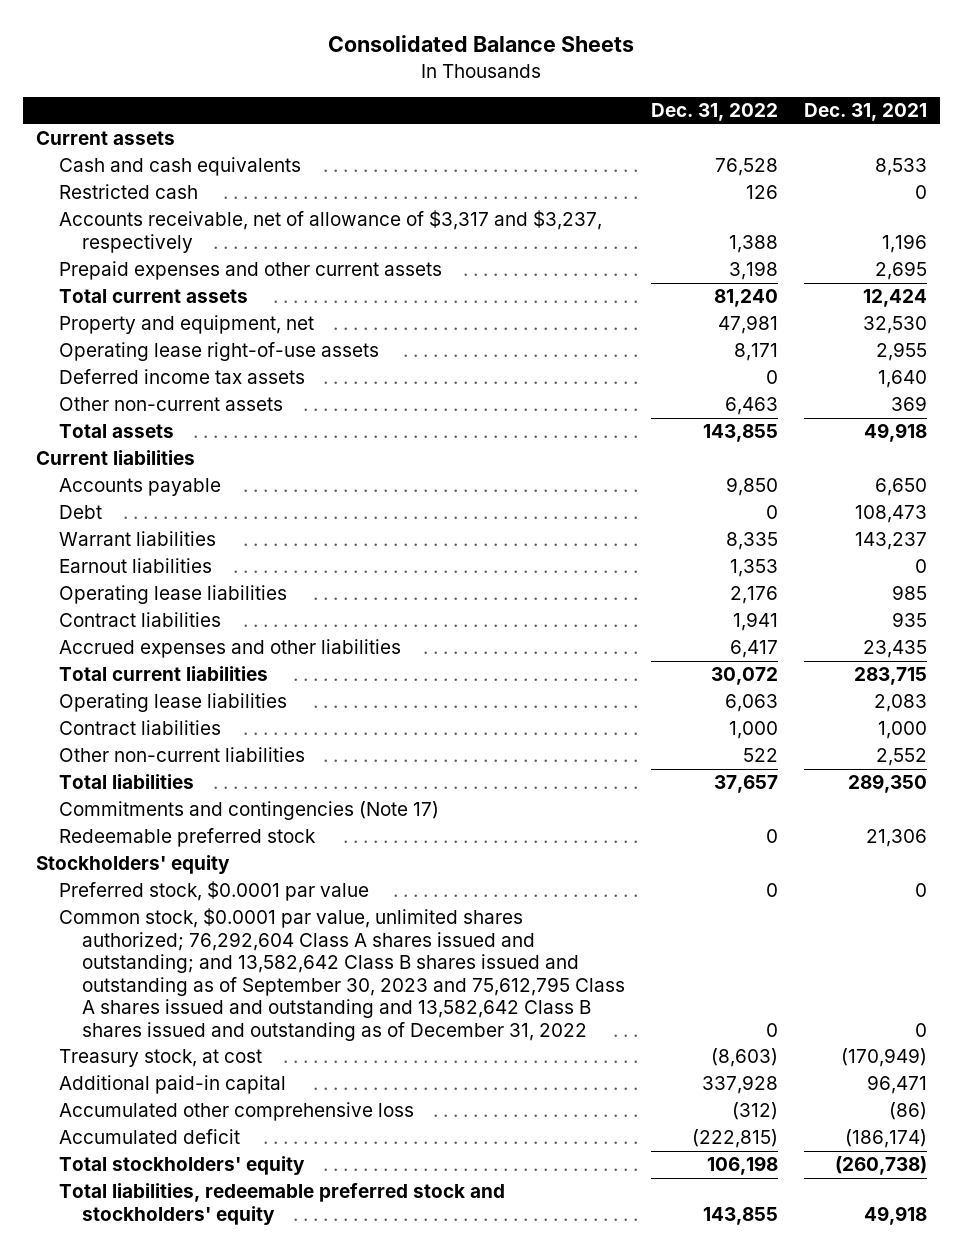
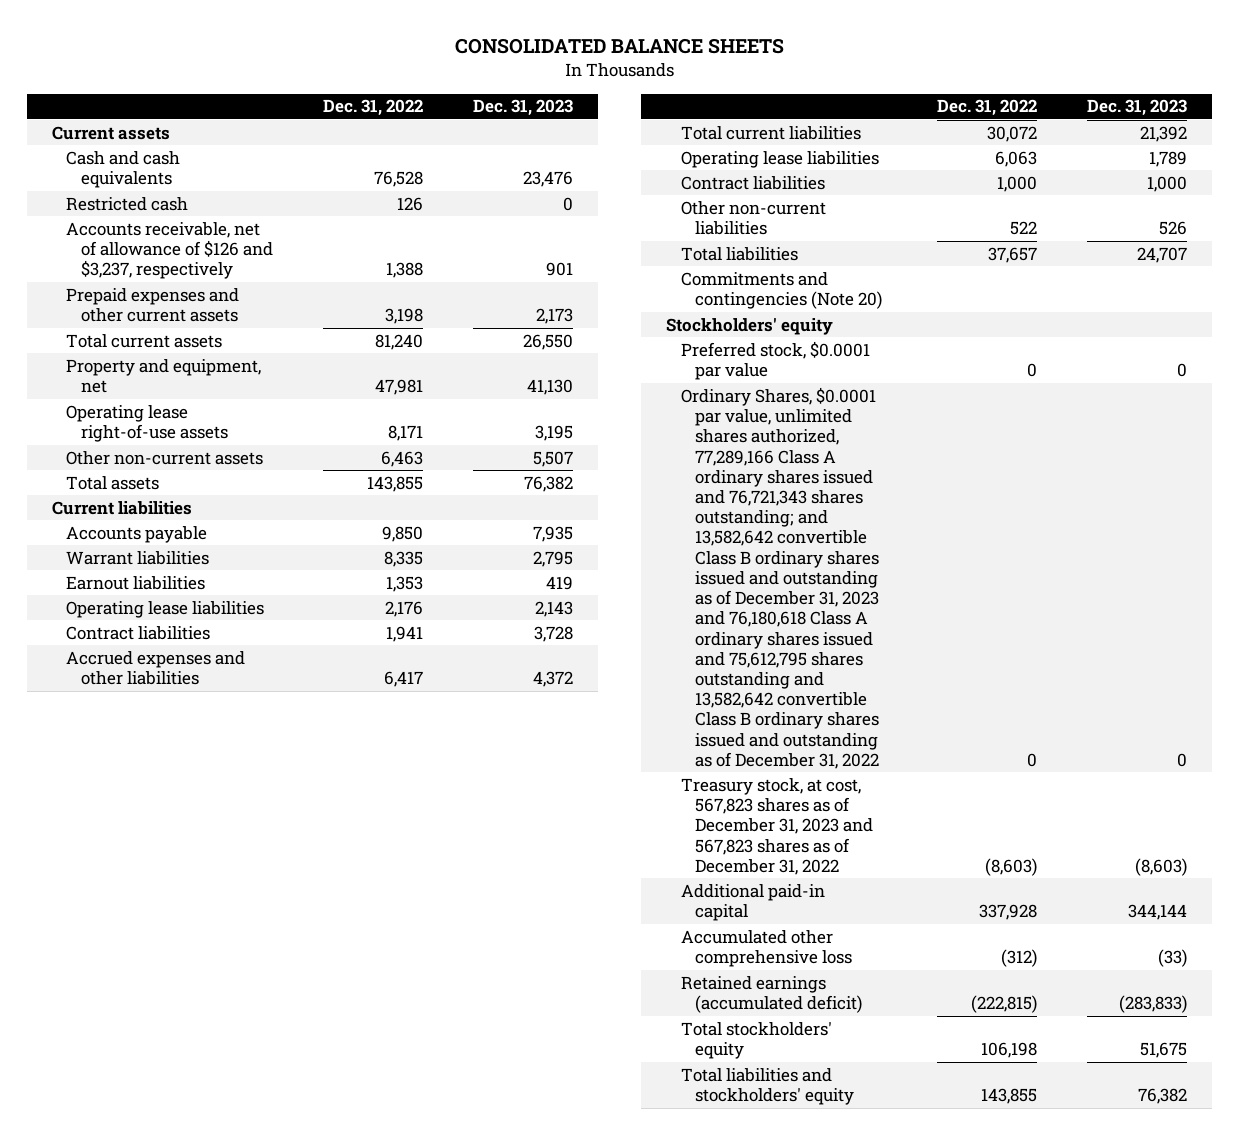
- Consolidated Balance Sheets
+ CONSOLIDATED BALANCE SHEETS
- | Dec. 31, 2022 | Dec. 31, 2021
+ | Dec. 31, 2022 | Dec. 31, 2023
- Accounts receivable, net of allowance of $3,317 and $3,237, respectively | 1,388 | 1,196
+ Accounts receivable, net of allowance of $126 and $3,237, respectively | 1,388 | 901
- Deferred income tax assets | 0 | 1,640
- Debt | 0 | 108,473
- Commitments and contingencies (Note 17)
- Redeemable preferred stock | 0 | 21,306
+ Commitments and contingencies (Note 20)
- Common stock, $0.0001 par value, unlimited shares authorized; 76,292,604 Class A shares issued and outstanding; and 13,582,642 Class B shares issued and outstanding as of September 30, 2023 and 75,612,795 Class A shares issued and outstanding and 13,582,642 Class B shares issued and outstanding as of December 31, 2022 | 0 | 0
- Treasury stock, at cost | (8,603) | (170,949)
+ Ordinary Shares, $0.0001 par value, unlimited shares authorized, 77,289,166 Class A ordinary shares issued and 76,721,343 shares outstanding; and 13,582,642 convertible Class B ordinary shares issued and outstanding as of December 31, 2023 and 76,180,618 Class A ordinary shares issued and 75,612,795 shares outstanding and 13,582,642 convertible Class B ordinary shares issued and outstanding as of December 31, 2022 | 0 | 0
+ Treasury stock, at cost, 567,823 shares as of December 31, 2023 and 567,823 shares as of December 31, 2022 | (8,603) | (8,603)
- Accumulated deficit | (222,815) | (186,174)
+ Retained earnings (accumulated deficit) | (222,815) | (283,833)
- Total liabilities, redeemable preferred stock and stockholders' equity | 143,855 | 49,918
+ Total liabilities and stockholders' equity | 143,855 | 76,382

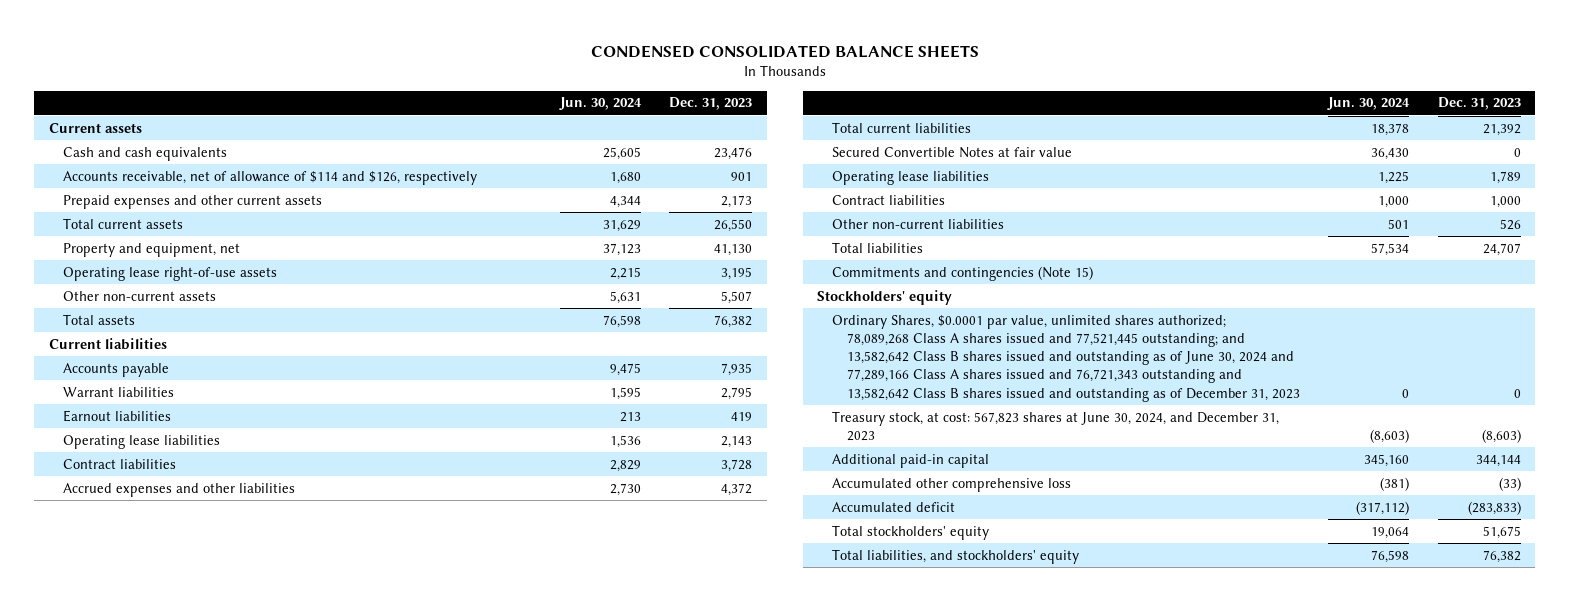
- CONSOLIDATED BALANCE SHEETS
+ CONDENSED CONSOLIDATED BALANCE SHEETS
- | Dec. 31, 2022 | Dec. 31, 2023
+ | Jun. 30, 2024 | Dec. 31, 2023
- Restricted cash | 126 | 0
- Accounts receivable, net of allowance of $126 and $3,237, respectively | 1,388 | 901
+ Accounts receivable, net of allowance of $114 and $126, respectively | 1,680 | 901
+ Secured Convertible Notes at fair value | 36,430 | 0
- Commitments and contingencies (Note 20)
+ Commitments and contingencies (Note 15)
- Preferred stock, $0.0001 par value | 0 | 0
- Ordinary Shares, $0.0001 par value, unlimited shares authorized, 77,289,166 Class A ordinary shares issued and 76,721,343 shares outstanding; and 13,582,642 convertible Class B ordinary shares issued and outstanding as of December 31, 2023 and 76,180,618 Class A ordinary shares issued and 75,612,795 shares outstanding and 13,582,642 convertible Class B ordinary shares issued and outstanding as of December 31, 2022 | 0 | 0
- Treasury stock, at cost, 567,823 shares as of December 31, 2023 and 567,823 shares as of December 31, 2022 | (8,603) | (8,603)
+ Ordinary Shares, $0.0001 par value, unlimited shares authorized; 78,089,268 Class A shares issued and 77,521,445 outstanding; and 13,582,642 Class B shares issued and outstanding as of June 30, 2024 and 77,289,166 Class A shares issued and 76,721,343 outstanding and 13,582,642 Class B shares issued and outstanding as of December 31, 2023 | 0 | 0
+ Treasury stock, at cost: 567,823 shares at June 30, 2024, and December 31, 2023 | (8,603) | (8,603)
- Retained earnings (accumulated deficit) | (222,815) | (283,833)
+ Accumulated deficit | (317,112) | (283,833)
- Total liabilities and stockholders' equity | 143,855 | 76,382
+ Total liabilities, and stockholders' equity | 76,598 | 76,382

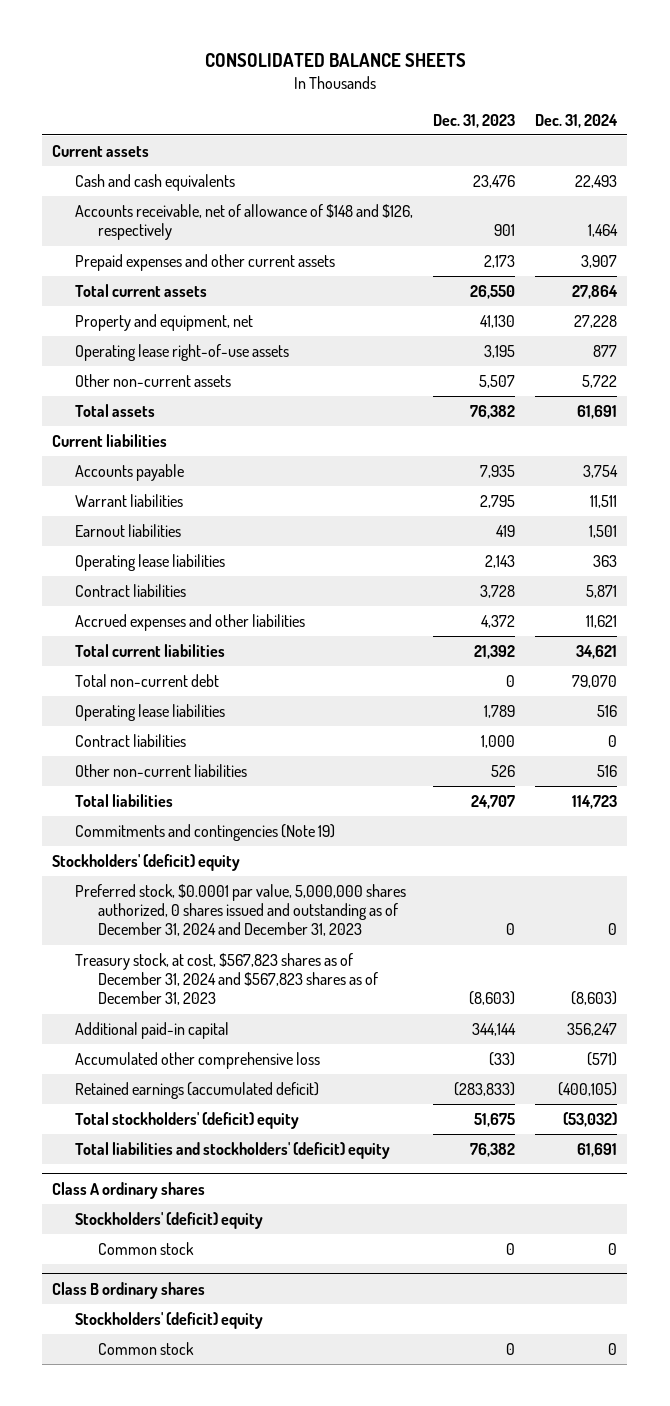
- CONDENSED CONSOLIDATED BALANCE SHEETS
+ CONSOLIDATED BALANCE SHEETS
- | Jun. 30, 2024 | Dec. 31, 2023
+ | Dec. 31, 2023 | Dec. 31, 2024
- Accounts receivable, net of allowance of $114 and $126, respectively | 1,680 | 901
+ Accounts receivable, net of allowance of $148 and $126, respectively | 901 | 1,464
- Secured Convertible Notes at fair value | 36,430 | 0
+ Total non-current debt | 0 | 79,070
- Commitments and contingencies (Note 15)
- Stockholders' equity
- Ordinary Shares, $0.0001 par value, unlimited shares authorized; 78,089,268 Class A shares issued and 77,521,445 outstanding; and 13,582,642 Class B shares issued and outstanding as of June 30, 2024 and 77,289,166 Class A shares issued and 76,721,343 outstanding and 13,582,642 Class B shares issued and outstanding as of December 31, 2023 | 0 | 0
- Treasury stock, at cost: 567,823 shares at June 30, 2024, and December 31, 2023 | (8,603) | (8,603)
+ Commitments and contingencies (Note 19)
+ Stockholders' (deficit) equity
+ Preferred stock, $0.0001 par value, 5,000,000 shares authorized, 0 shares issued and outstanding as of December 31, 2024 and December 31, 2023 | 0 | 0
+ Treasury stock, at cost, $567,823 shares as of December 31, 2024 and $567,823 shares as of December 31, 2023 | (8,603) | (8,603)
- Accumulated deficit | (317,112) | (283,833)
- Total stockholders' equity | 19,064 | 51,675
- Total liabilities, and stockholders' equity | 76,598 | 76,382
+ Retained earnings (accumulated deficit) | (283,833) | (400,105)
+ Total stockholders' (deficit) equity | 51,675 | (53,032)
+ Total liabilities and stockholders' (deficit) equity | 76,382 | 61,691
+ Class A ordinary shares
+ Stockholders' (deficit) equity
+ Common stock | 0 | 0
+ Class B ordinary shares
+ Stockholders' (deficit) equity
+ Common stock | 0 | 0

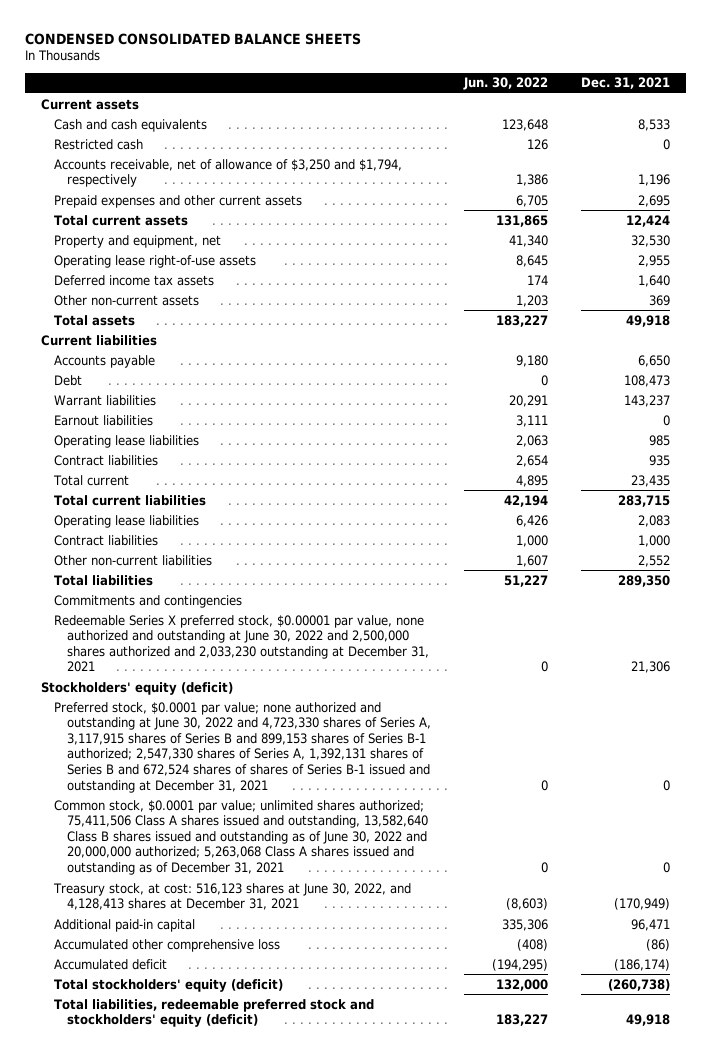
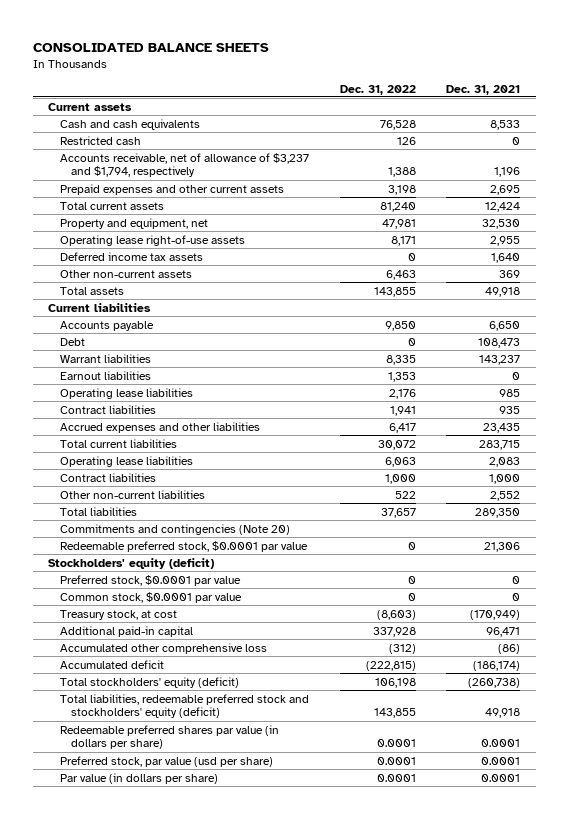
- CONDENSED CONSOLIDATED BALANCE SHEETS
+ CONSOLIDATED BALANCE SHEETS
- | Jun. 30, 2022 | Dec. 31, 2021
+ | Dec. 31, 2022 | Dec. 31, 2021
- Accounts receivable, net of allowance of $3,250 and $1,794, respectively | 1,386 | 1,196
+ Accounts receivable, net of allowance of $3,237 and $1,794, respectively | 1,388 | 1,196
- Total current | 4,895 | 23,435
+ Accrued expenses and other liabilities | 6,417 | 23,435
- Commitments and contingencies
- Redeemable Series X preferred stock, $0.00001 par value, none authorized and outstanding at June 30, 2022 and 2,500,000 shares authorized and 2,033,230 outstanding at December 31, 2021 | 0 | 21,306
+ Commitments and contingencies (Note 20)
+ Redeemable preferred stock, $0.0001 par value | 0 | 21,306
- Preferred stock, $0.0001 par value; none authorized and outstanding at June 30, 2022 and 4,723,330 shares of Series A, 3,117,915 shares of Series B and 899,153 shares of Series B-1 authorized; 2,547,330 shares of Series A, 1,392,131 shares of Series B and 672,524 shares of shares of Series B-1 issued and outstanding at December 31, 2021 | 0 | 0
- Common stock, $0.0001 par value; unlimited shares authorized; 75,411,506 Class A shares issued and outstanding, 13,582,640 Class B shares issued and outstanding as of June 30, 2022 and 20,000,000 authorized; 5,263,068 Class A shares issued and outstanding as of December 31, 2021 | 0 | 0
- Treasury stock, at cost: 516,123 shares at June 30, 2022, and 4,128,413 shares at December 31, 2021 | (8,603) | (170,949)
+ Preferred stock, $0.0001 par value | 0 | 0
+ Common stock, $0.0001 par value | 0 | 0
+ Treasury stock, at cost | (8,603) | (170,949)
+ Redeemable preferred shares par value (in dollars per share) | 0.0001 | 0.0001
+ Preferred stock, par value (usd per share) | 0.0001 | 0.0001
+ Par value (in dollars per share) | 0.0001 | 0.0001

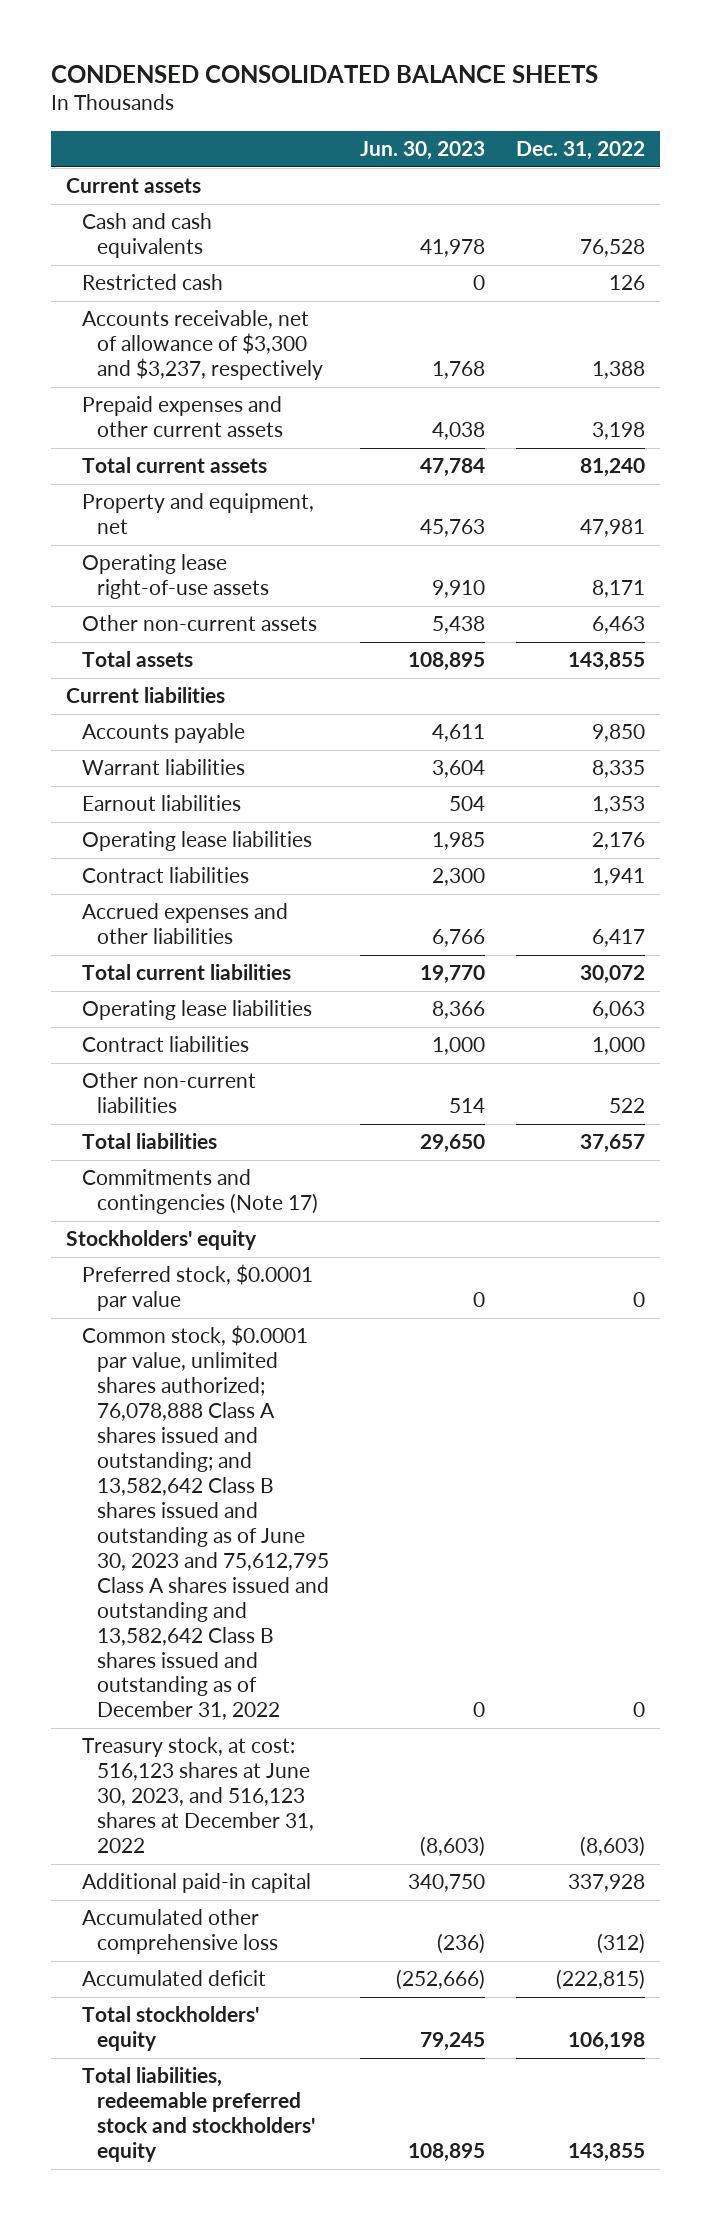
- CONSOLIDATED BALANCE SHEETS
+ CONDENSED CONSOLIDATED BALANCE SHEETS
- | Dec. 31, 2022 | Dec. 31, 2021
+ | Jun. 30, 2023 | Dec. 31, 2022
- Accounts receivable, net of allowance of $3,237 and $1,794, respectively | 1,388 | 1,196
+ Accounts receivable, net of allowance of $3,300 and $3,237, respectively | 1,768 | 1,388
- Deferred income tax assets | 0 | 1,640
- Debt | 0 | 108,473
- Commitments and contingencies (Note 20)
- Redeemable preferred stock, $0.0001 par value | 0 | 21,306
- Stockholders' equity (deficit)
+ Commitments and contingencies (Note 17)
+ Stockholders' equity
- Common stock, $0.0001 par value | 0 | 0
- Treasury stock, at cost | (8,603) | (170,949)
+ Common stock, $0.0001 par value, unlimited shares authorized; 76,078,888 Class A shares issued and outstanding; and 13,582,642 Class B shares issued and outstanding as of June 30, 2023 and 75,612,795 Class A shares issued and outstanding and 13,582,642 Class B shares issued and outstanding as of December 31, 2022 | 0 | 0
+ Treasury stock, at cost: 516,123 shares at June 30, 2023, and 516,123 shares at December 31, 2022 | (8,603) | (8,603)
- Total stockholders' equity (deficit) | 106,198 | (260,738)
- Total liabilities, redeemable preferred stock and stockholders' equity (deficit) | 143,855 | 49,918
- Redeemable preferred shares par value (in dollars per share) | 0.0001 | 0.0001
- Preferred stock, par value (usd per share) | 0.0001 | 0.0001
- Par value (in dollars per share) | 0.0001 | 0.0001
+ Total stockholders' equity | 79,245 | 106,198
+ Total liabilities, redeemable preferred stock and stockholders' equity | 108,895 | 143,855

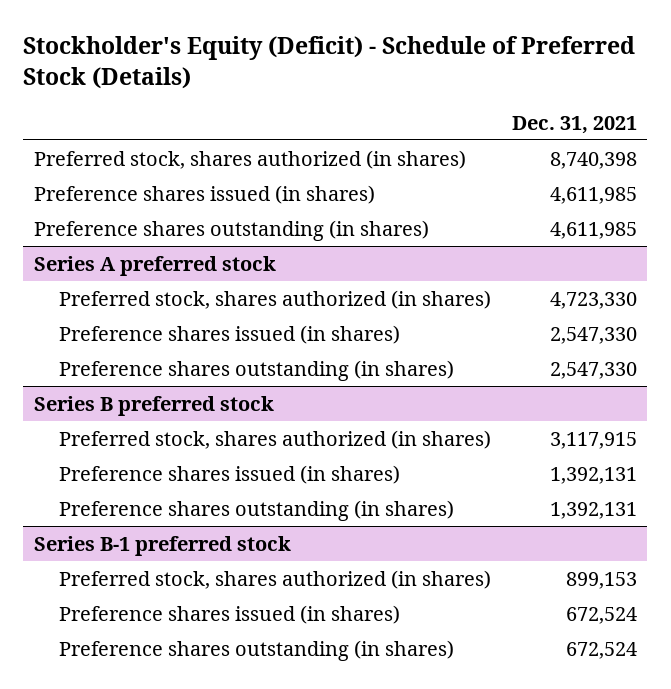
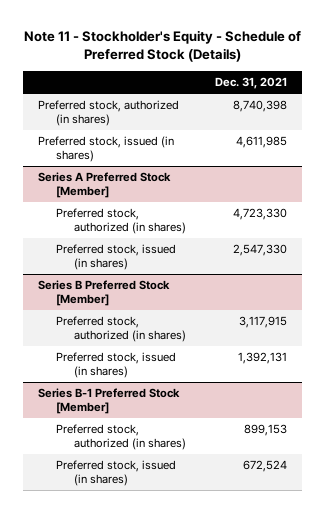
- Stockholder's Equity (Deficit) - Schedule of Preferred Stock (Details)
+ Note 11 - Stockholder's Equity - Schedule of Preferred Stock (Details)
- Preferred stock, shares authorized (in shares) | 8,740,398
- Preference shares issued (in shares) | 4,611,985
- Preference shares outstanding (in shares) | 4,611,985
- Series A preferred stock
- Preferred stock, shares authorized (in shares) | 4,723,330
- Preference shares issued (in shares) | 2,547,330
- Preference shares outstanding (in shares) | 2,547,330
- Series B preferred stock
- Preferred stock, shares authorized (in shares) | 3,117,915
- Preference shares issued (in shares) | 1,392,131
- Preference shares outstanding (in shares) | 1,392,131
- Series B-1 preferred stock
- Preferred stock, shares authorized (in shares) | 899,153
- Preference shares issued (in shares) | 672,524
- Preference shares outstanding (in shares) | 672,524
+ Preferred stock, authorized (in shares) | 8,740,398
+ Preferred stock, issued (in shares) | 4,611,985
+ Series A Preferred Stock [Member]
+ Preferred stock, authorized (in shares) | 4,723,330
+ Preferred stock, issued (in shares) | 2,547,330
+ Series B Preferred Stock [Member]
+ Preferred stock, authorized (in shares) | 3,117,915
+ Preferred stock, issued (in shares) | 1,392,131
+ Series B-1 Preferred Stock [Member]
+ Preferred stock, authorized (in shares) | 899,153
+ Preferred stock, issued (in shares) | 672,524

